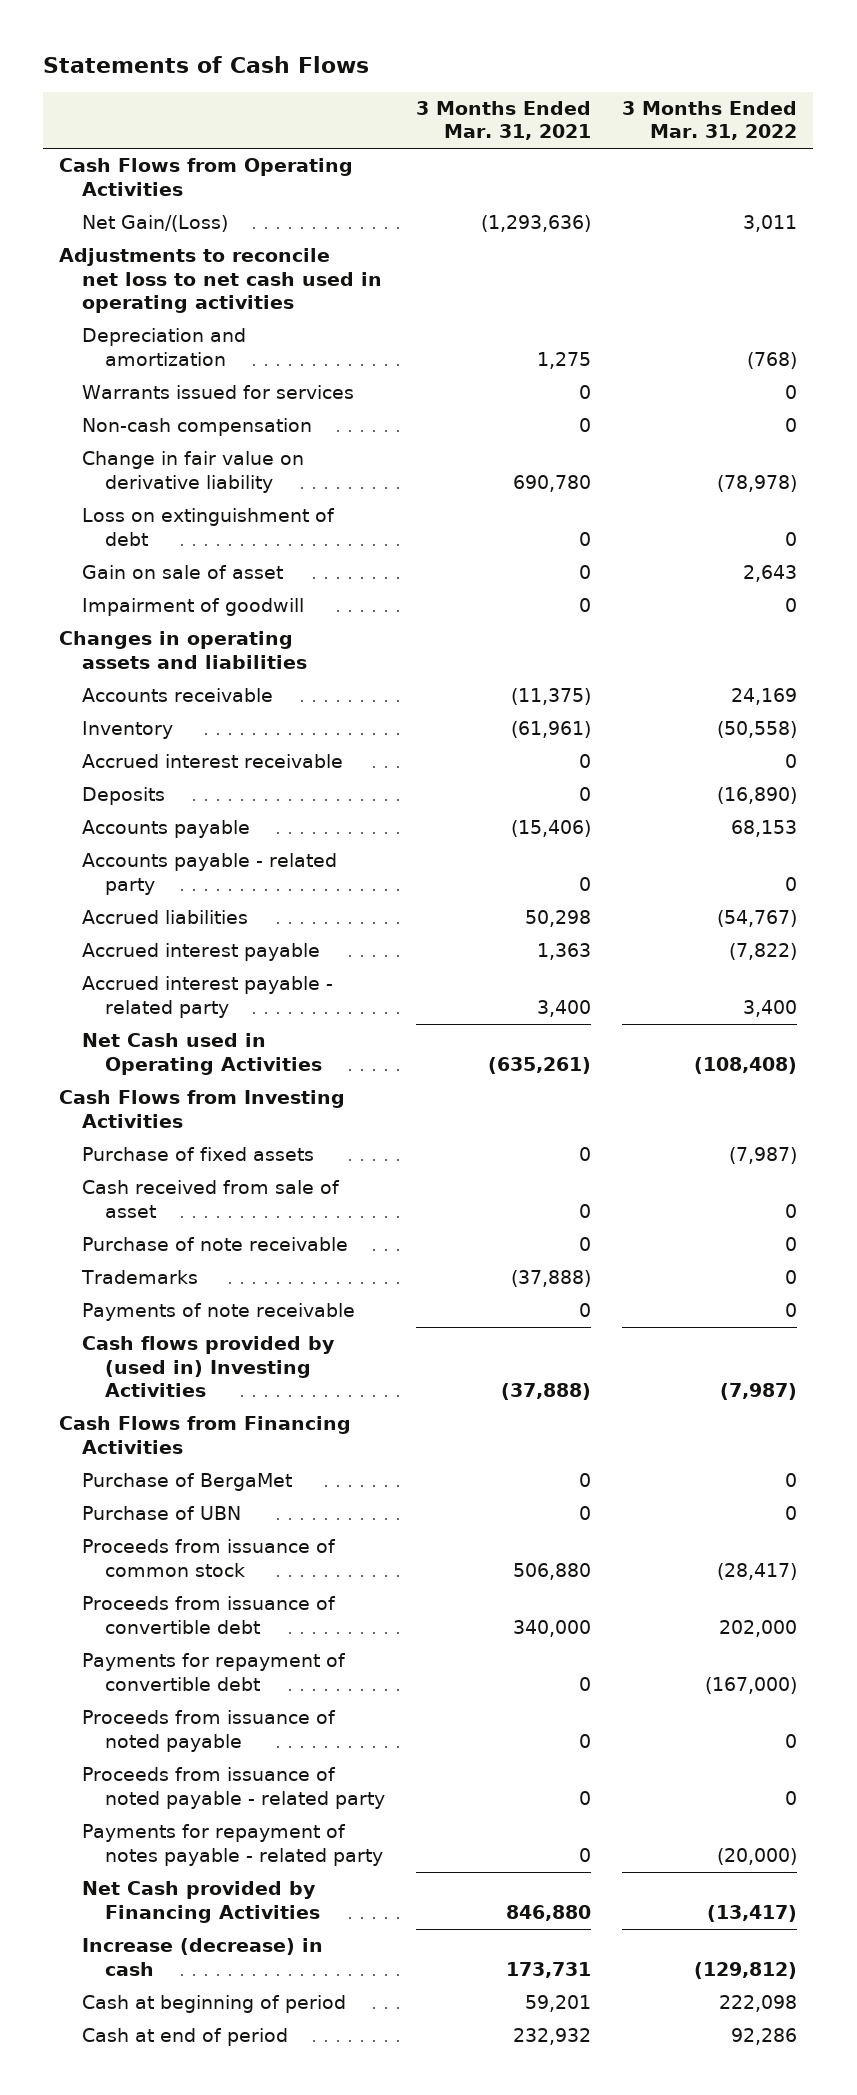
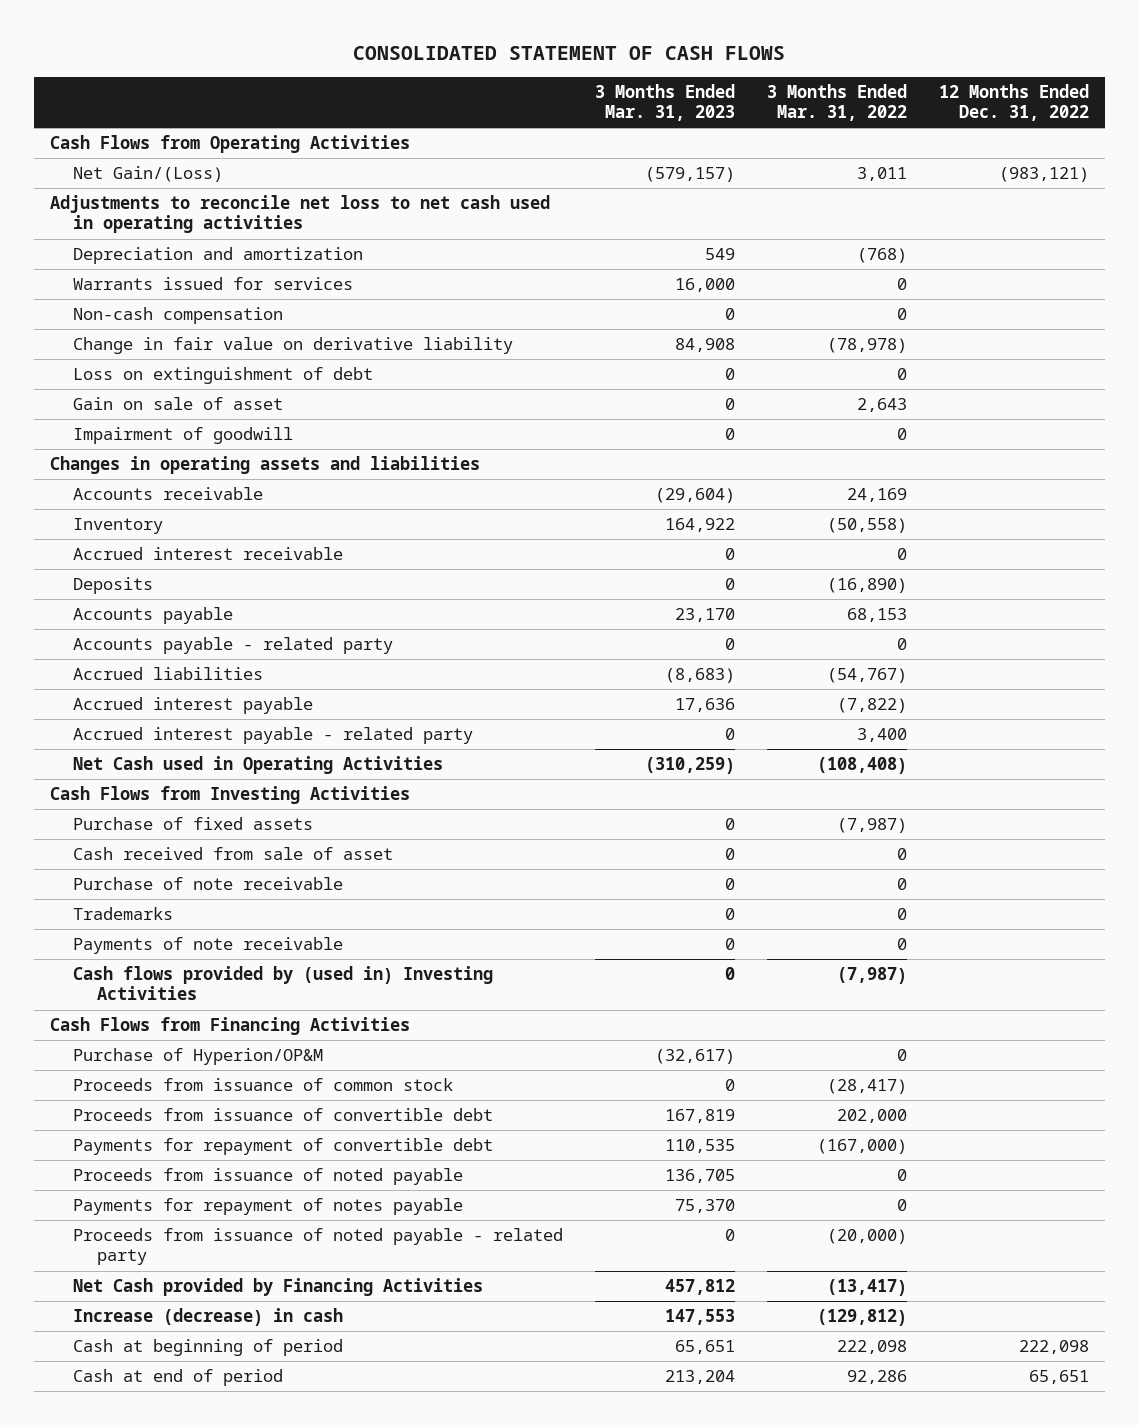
- Statements of Cash Flows
+ CONSOLIDATED STATEMENT OF CASH FLOWS
- | 3 Months Ended Mar. 31, 2021 | 3 Months Ended Mar. 31, 2022
+ | 3 Months Ended Mar. 31, 2023 | 3 Months Ended Mar. 31, 2022 | 12 Months Ended Dec. 31, 2022
- Purchase of BergaMet | 0 | 0
- Purchase of UBN | 0 | 0
+ Purchase of Hyperion/OP&M | (32,617) | 0 |
- Proceeds from issuance of noted payable - related party | 0 | 0
- Payments for repayment of notes payable - related party | 0 | (20,000)
+ Payments for repayment of notes payable | 75,370 | 0 |
+ Proceeds from issuance of noted payable - related party | 0 | (20,000) |

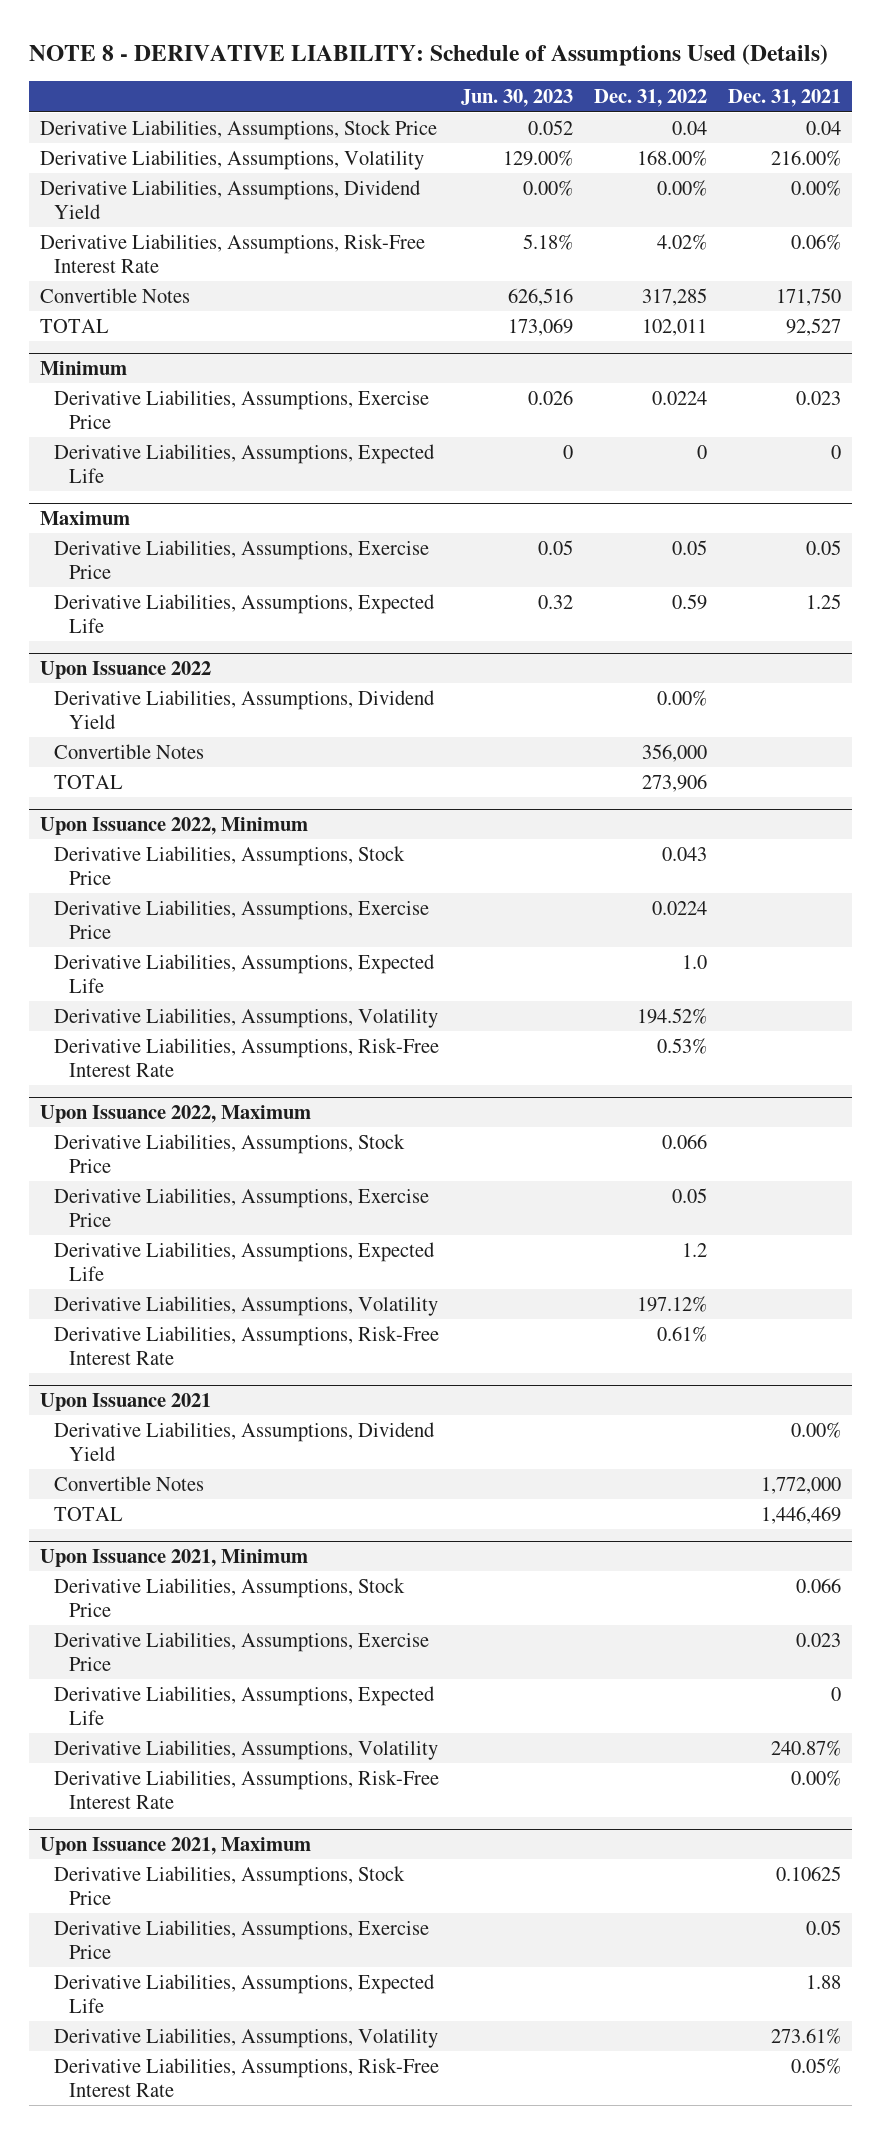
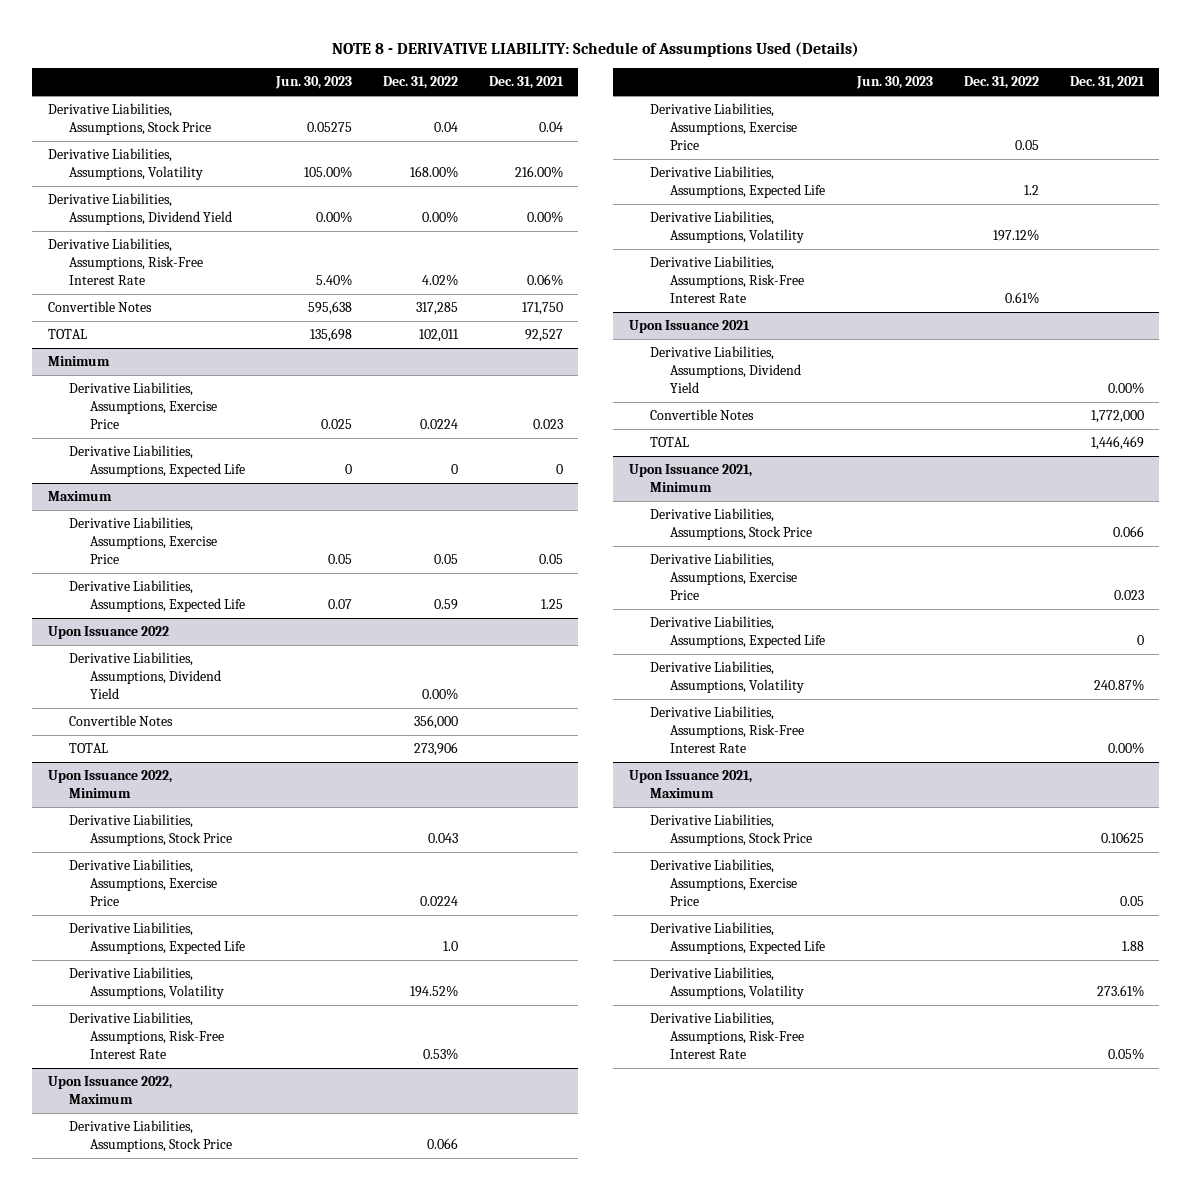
- Derivative Liabilities, Assumptions, Stock Price | 0.052 | 0.04 | 0.04
- Derivative Liabilities, Assumptions, Volatility | 129.00% | 168.00% | 216.00%
+ Derivative Liabilities, Assumptions, Stock Price | 0.05275 | 0.04 | 0.04
+ Derivative Liabilities, Assumptions, Volatility | 105.00% | 168.00% | 216.00%
- Derivative Liabilities, Assumptions, Risk-Free Interest Rate | 5.18% | 4.02% | 0.06%
- Convertible Notes | 626,516 | 317,285 | 171,750
- TOTAL | 173,069 | 102,011 | 92,527
+ Derivative Liabilities, Assumptions, Risk-Free Interest Rate | 5.40% | 4.02% | 0.06%
+ Convertible Notes | 595,638 | 317,285 | 171,750
+ TOTAL | 135,698 | 102,011 | 92,527
@ Minimum
- Derivative Liabilities, Assumptions, Exercise Price | 0.026 | 0.0224 | 0.023
+ Derivative Liabilities, Assumptions, Exercise Price | 0.025 | 0.0224 | 0.023
@ Maximum
- Derivative Liabilities, Assumptions, Expected Life | 0.32 | 0.59 | 1.25
+ Derivative Liabilities, Assumptions, Expected Life | 0.07 | 0.59 | 1.25

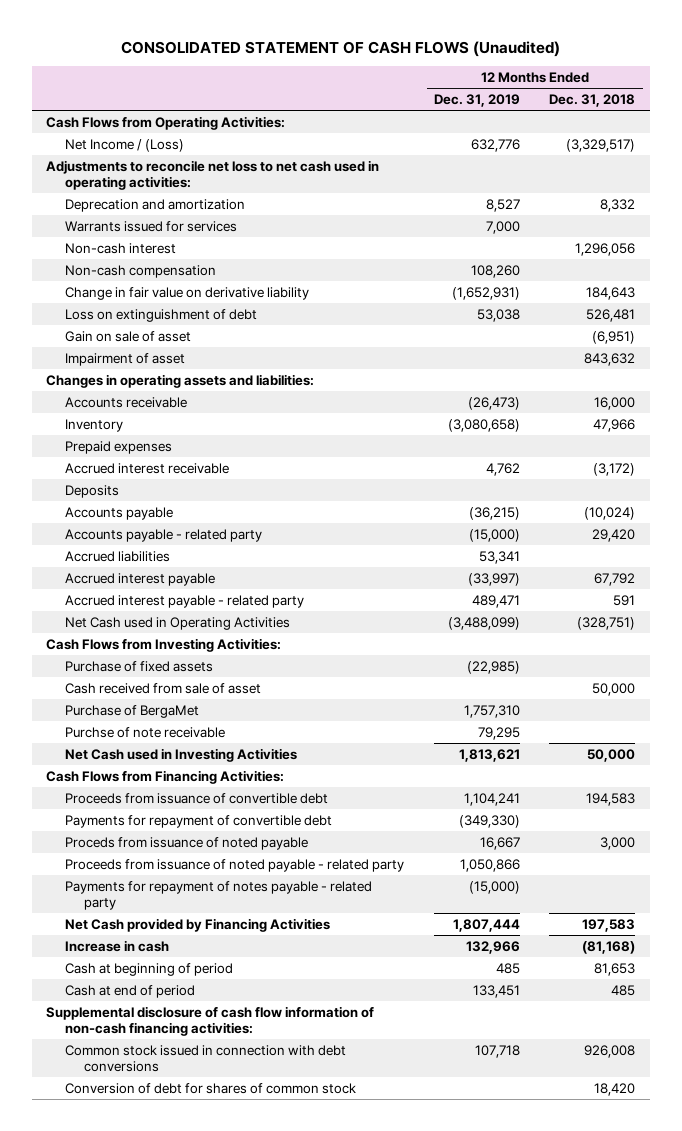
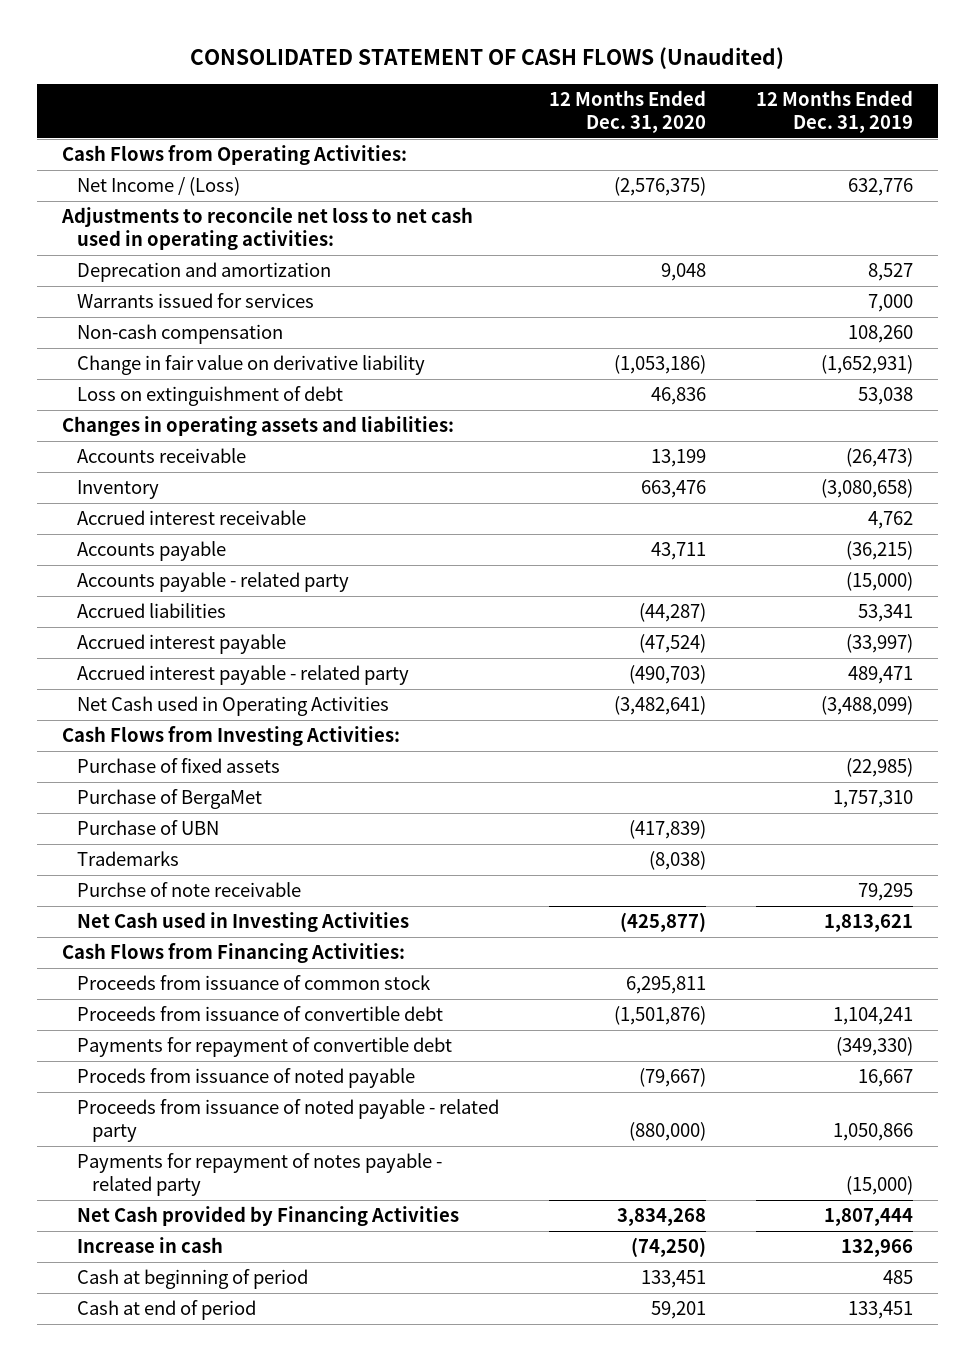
- | 12 Months Ended Dec. 31, 2019 | 12 Months Ended Dec. 31, 2018
+ | 12 Months Ended Dec. 31, 2020 | 12 Months Ended Dec. 31, 2019
- Non-cash interest | | 1,296,056
- Gain on sale of asset | | (6,951)
- Impairment of asset | | 843,632
- Prepaid expenses
- Deposits
- Cash received from sale of asset | | 50,000
+ Purchase of UBN | (417,839) |
+ Trademarks | (8,038) |
+ Proceeds from issuance of common stock | 6,295,811 |
- Supplemental disclosure of cash flow information of non-cash financing activities:
- Common stock issued in connection with debt conversions | 107,718 | 926,008
- Conversion of debt for shares of common stock | | 18,420

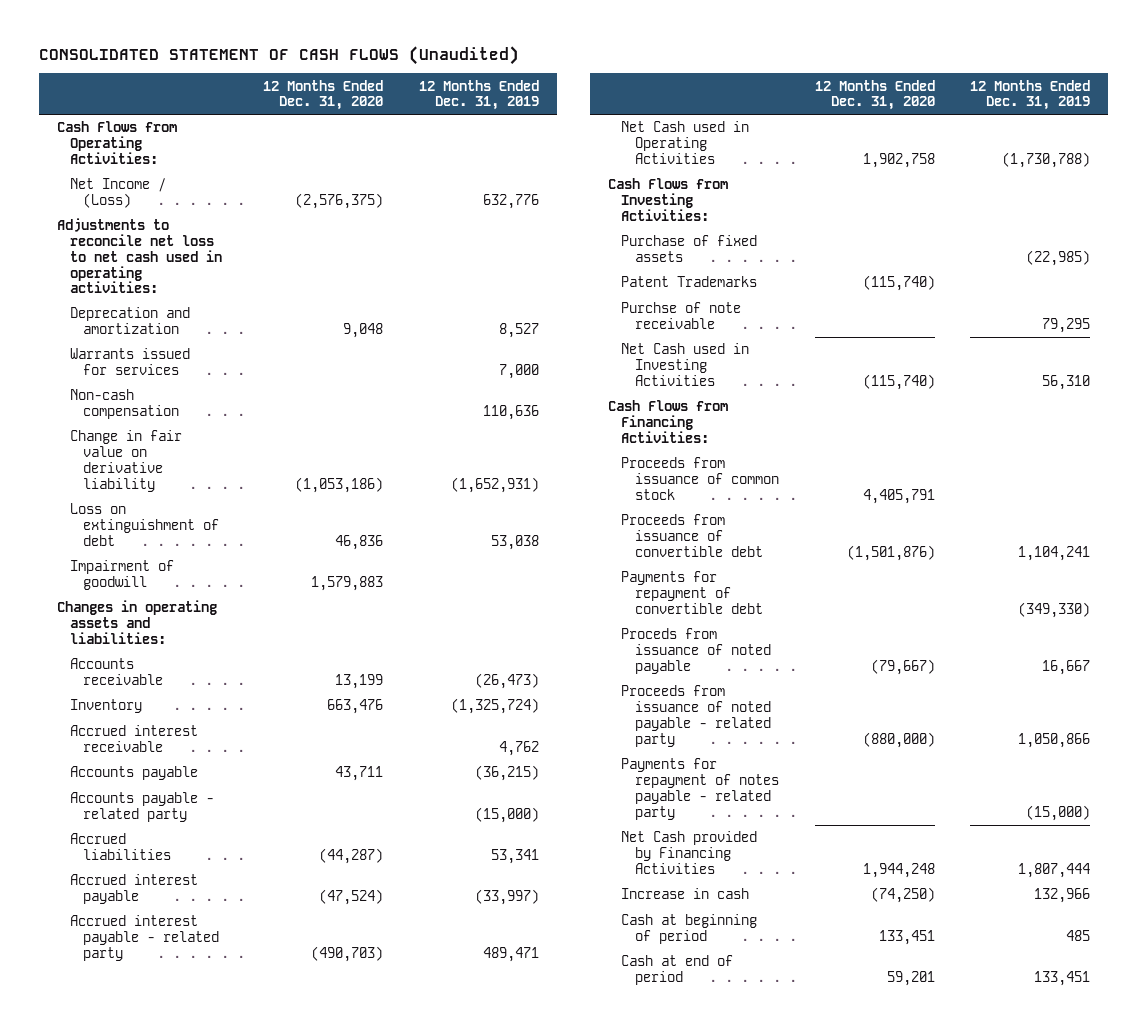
- Non-cash compensation | | 108,260
+ Non-cash compensation | | 110,636
+ Impairment of goodwill | 1,579,883 |
- Inventory | 663,476 | (3,080,658)
+ Inventory | 663,476 | (1,325,724)
- Net Cash used in Operating Activities | (3,482,641) | (3,488,099)
+ Net Cash used in Operating Activities | 1,902,758 | (1,730,788)
- Purchase of BergaMet | | 1,757,310
- Purchase of UBN | (417,839) |
- Trademarks | (8,038) |
+ Patent Trademarks | (115,740) |
- Net Cash used in Investing Activities | (425,877) | 1,813,621
+ Net Cash used in Investing Activities | (115,740) | 56,310
- Proceeds from issuance of common stock | 6,295,811 |
+ Proceeds from issuance of common stock | 4,405,791 |
- Net Cash provided by Financing Activities | 3,834,268 | 1,807,444
+ Net Cash provided by Financing Activities | 1,944,248 | 1,807,444

